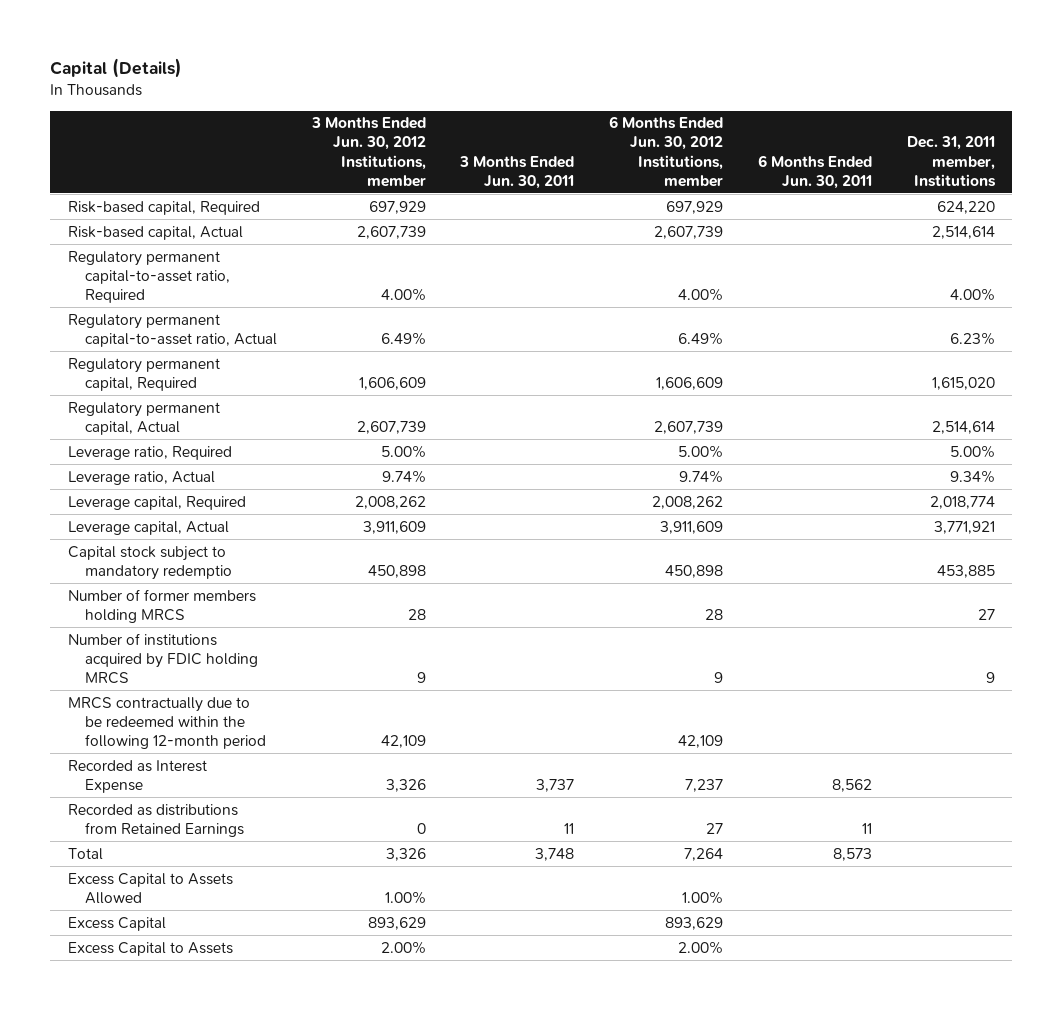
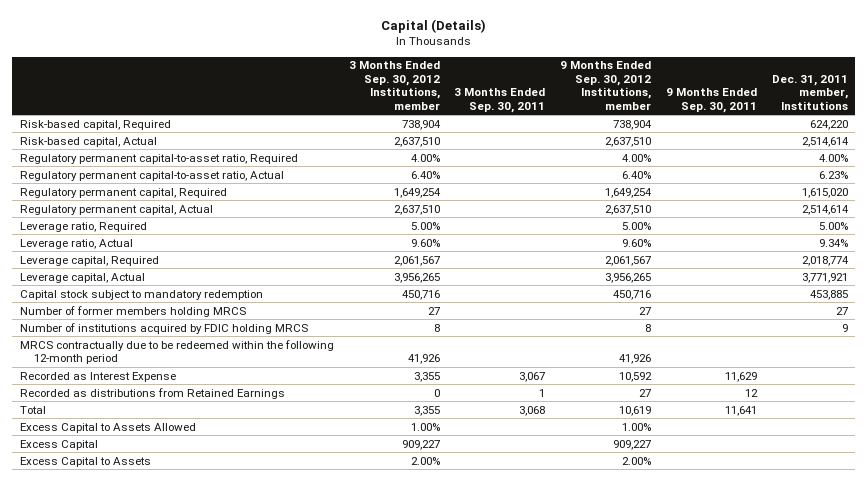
- | 3 Months Ended Jun. 30, 2012 Institutions, member | 3 Months Ended Jun. 30, 2011 | 6 Months Ended Jun. 30, 2012 Institutions, member | 6 Months Ended Jun. 30, 2011 | Dec. 31, 2011 member, Institutions
+ | 3 Months Ended Sep. 30, 2012 Institutions, member | 3 Months Ended Sep. 30, 2011 | 9 Months Ended Sep. 30, 2012 Institutions, member | 9 Months Ended Sep. 30, 2011 | Dec. 31, 2011 member, Institutions
- Capital stock subject to mandatory redemptio | 450,898 | | 450,898 | | 453,885
+ Capital stock subject to mandatory redemption | 450,716 | | 450,716 | | 453,885

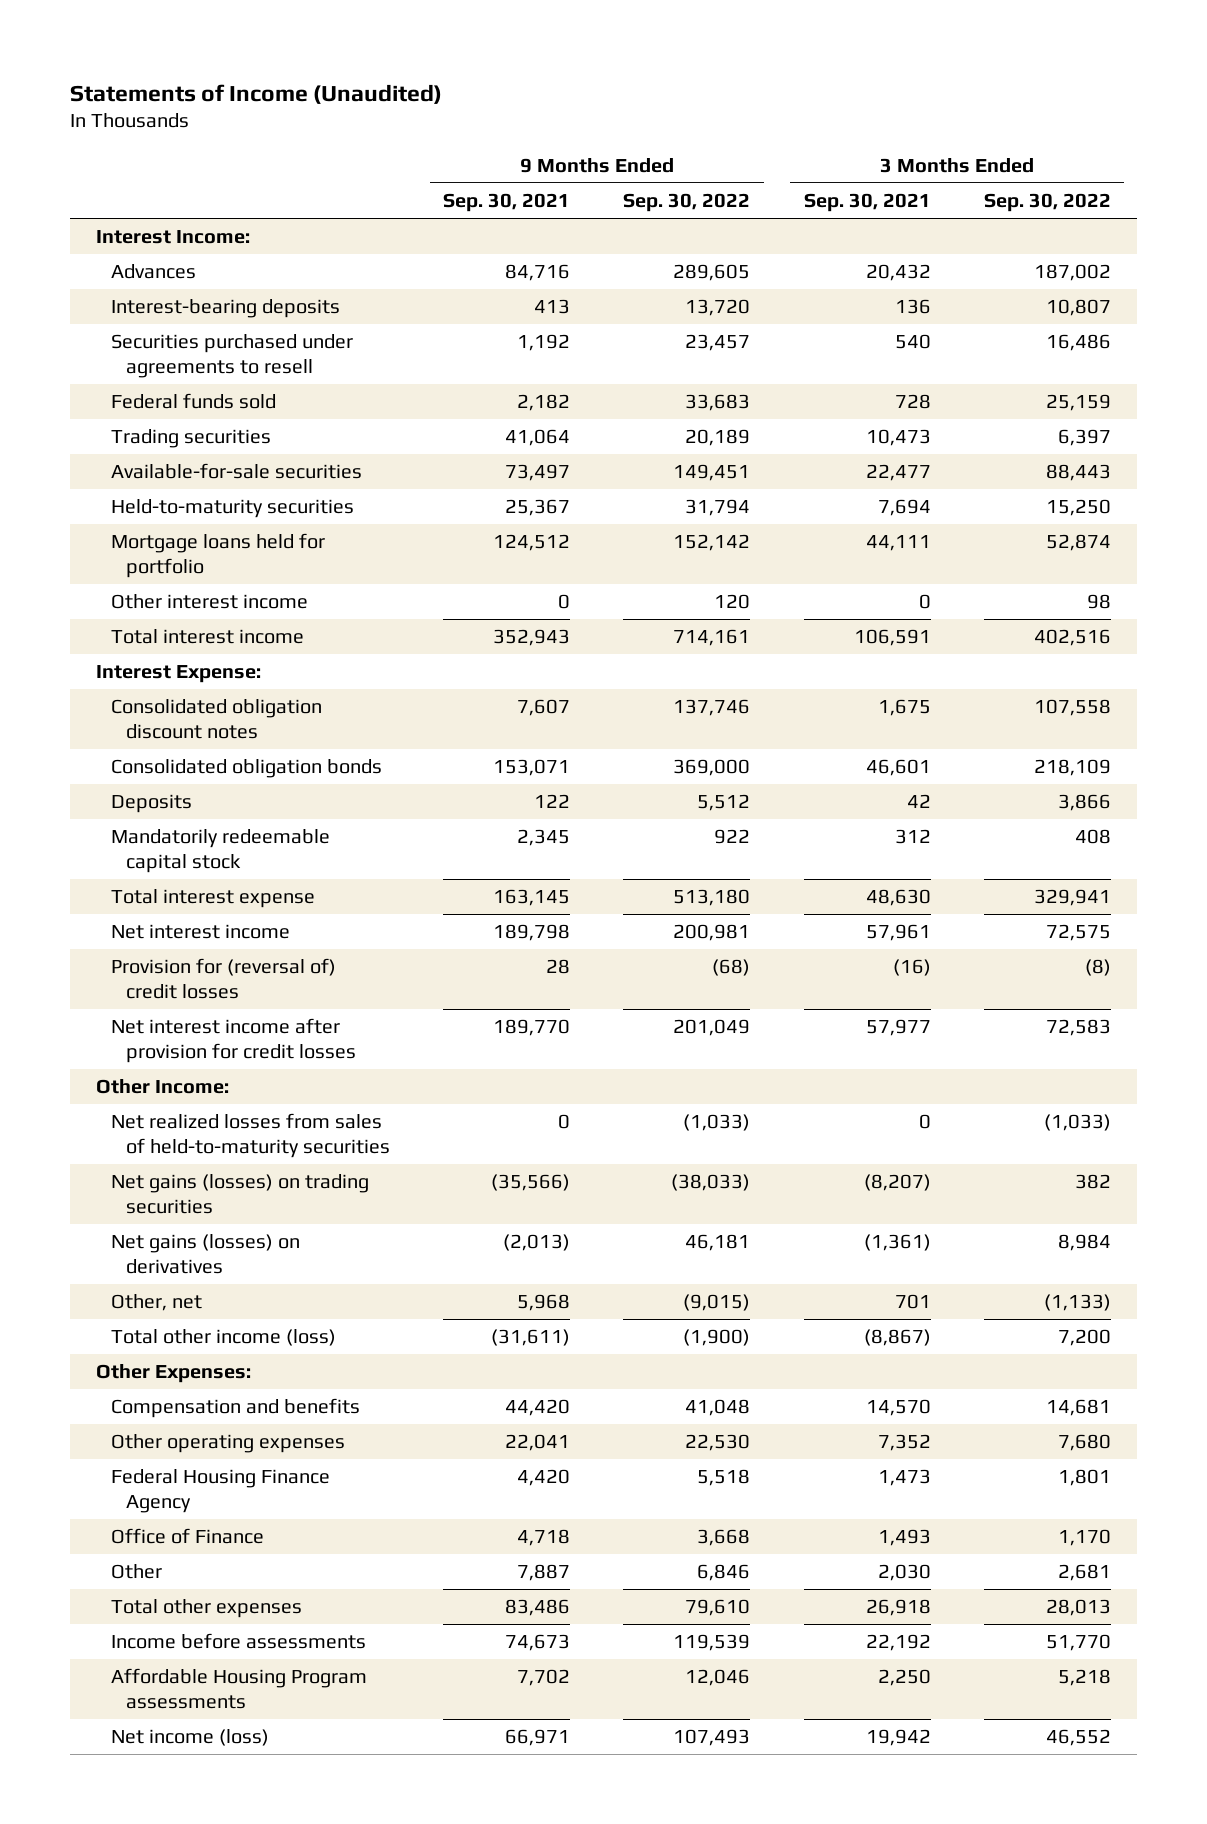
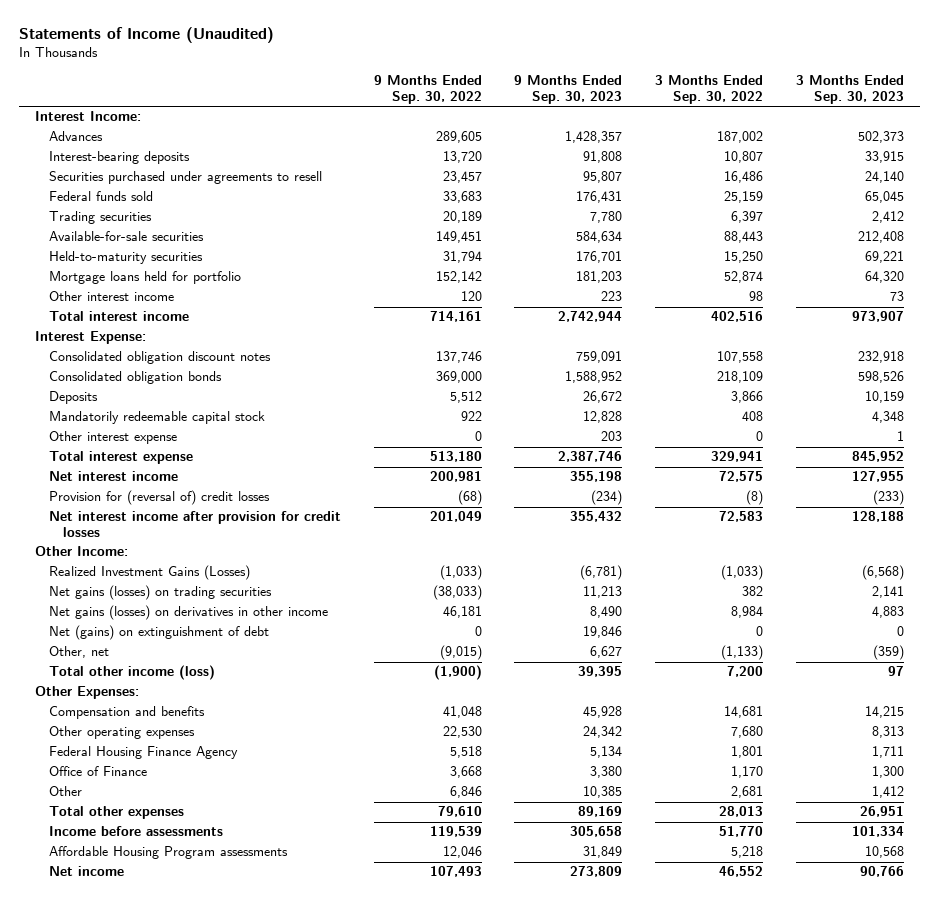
- | 9 Months Ended Sep. 30, 2021 | 9 Months Ended Sep. 30, 2022 | 3 Months Ended Sep. 30, 2021 | 3 Months Ended Sep. 30, 2022
+ | 9 Months Ended Sep. 30, 2022 | 9 Months Ended Sep. 30, 2023 | 3 Months Ended Sep. 30, 2022 | 3 Months Ended Sep. 30, 2023
+ Other interest expense | 0 | 203 | 0 | 1
- Net realized losses from sales of held-to-maturity securities | 0 | (1,033) | 0 | (1,033)
+ Realized Investment Gains (Losses) | (1,033) | (6,781) | (1,033) | (6,568)
- Net gains (losses) on derivatives | (2,013) | 46,181 | (1,361) | 8,984
+ Net gains (losses) on derivatives in other income | 46,181 | 8,490 | 8,984 | 4,883
+ Net (gains) on extinguishment of debt | 0 | 19,846 | 0 | 0
- Net income (loss) | 66,971 | 107,493 | 19,942 | 46,552
+ Net income | 107,493 | 273,809 | 46,552 | 90,766

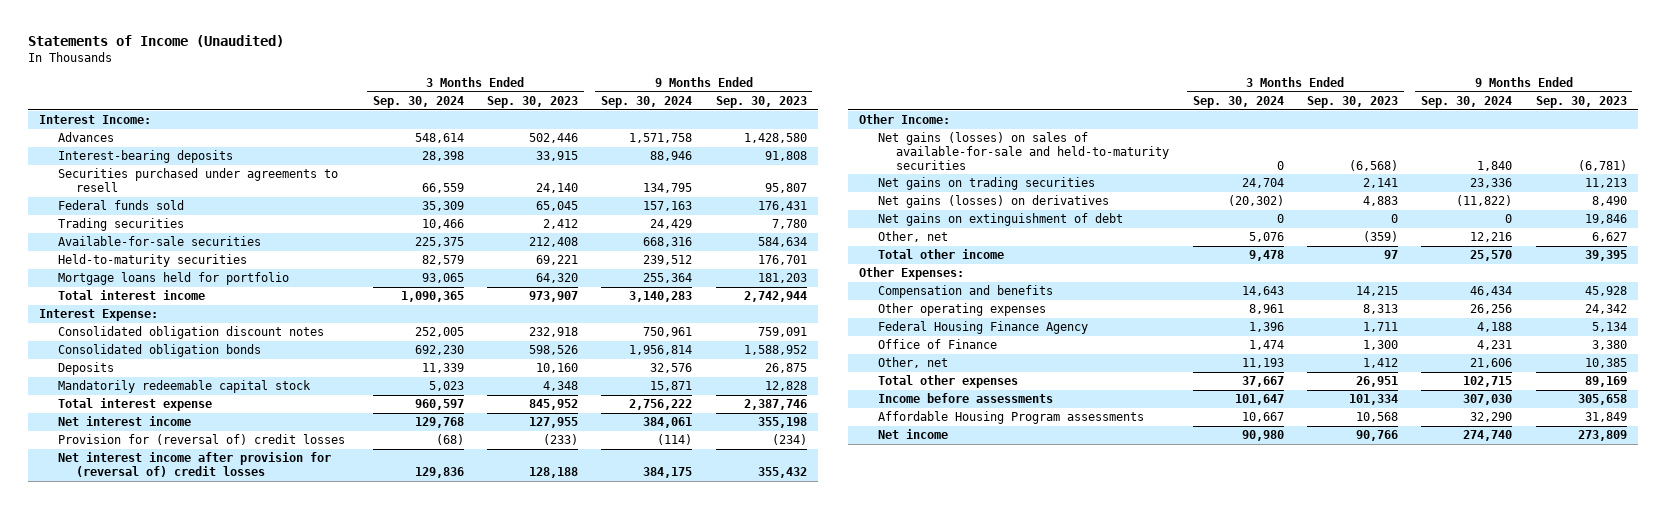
- | 9 Months Ended Sep. 30, 2022 | 9 Months Ended Sep. 30, 2023 | 3 Months Ended Sep. 30, 2022 | 3 Months Ended Sep. 30, 2023
+ | 3 Months Ended Sep. 30, 2024 | 3 Months Ended Sep. 30, 2023 | 9 Months Ended Sep. 30, 2024 | 9 Months Ended Sep. 30, 2023
- Advances | 289,605 | 1,428,357 | 187,002 | 502,373
+ Advances | 548,614 | 502,446 | 1,571,758 | 1,428,580
- Other interest income | 120 | 223 | 98 | 73
- Deposits | 5,512 | 26,672 | 3,866 | 10,159
+ Deposits | 11,339 | 10,160 | 32,576 | 26,875
- Other interest expense | 0 | 203 | 0 | 1
- Net interest income after provision for credit losses | 201,049 | 355,432 | 72,583 | 128,188
+ Net interest income after provision for (reversal of) credit losses | 129,836 | 128,188 | 384,175 | 355,432
- Realized Investment Gains (Losses) | (1,033) | (6,781) | (1,033) | (6,568)
- Net gains (losses) on trading securities | (38,033) | 11,213 | 382 | 2,141
- Net gains (losses) on derivatives in other income | 46,181 | 8,490 | 8,984 | 4,883
- Net (gains) on extinguishment of debt | 0 | 19,846 | 0 | 0
+ Net gains (losses) on sales of available-for-sale and held-to-maturity securities | 0 | (6,568) | 1,840 | (6,781)
+ Net gains on trading securities | 24,704 | 2,141 | 23,336 | 11,213
+ Net gains (losses) on derivatives | (20,302) | 4,883 | (11,822) | 8,490
+ Net gains on extinguishment of debt | 0 | 0 | 0 | 19,846
- Total other income (loss) | (1,900) | 39,395 | 7,200 | 97
+ Total other income | 9,478 | 97 | 25,570 | 39,395
- Other | 6,846 | 10,385 | 2,681 | 1,412
+ Other, net | 11,193 | 1,412 | 21,606 | 10,385

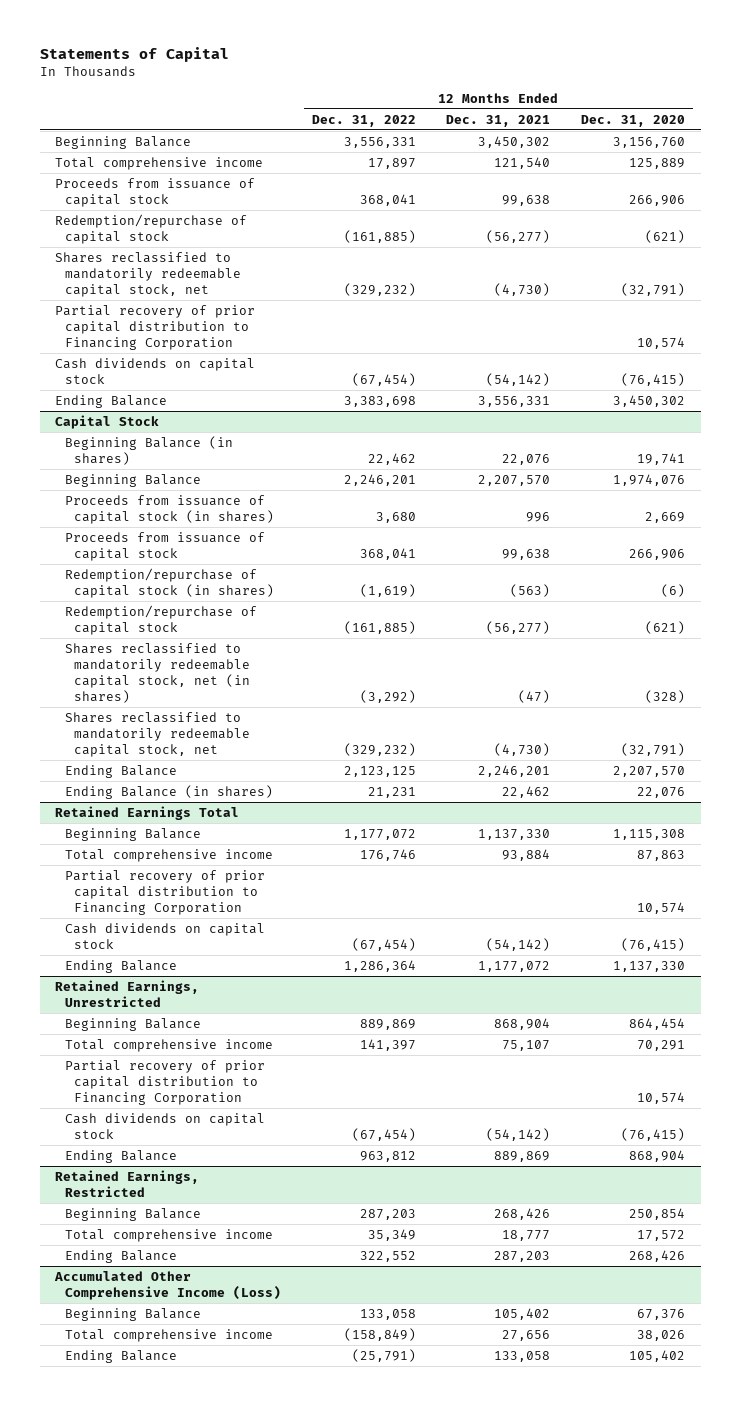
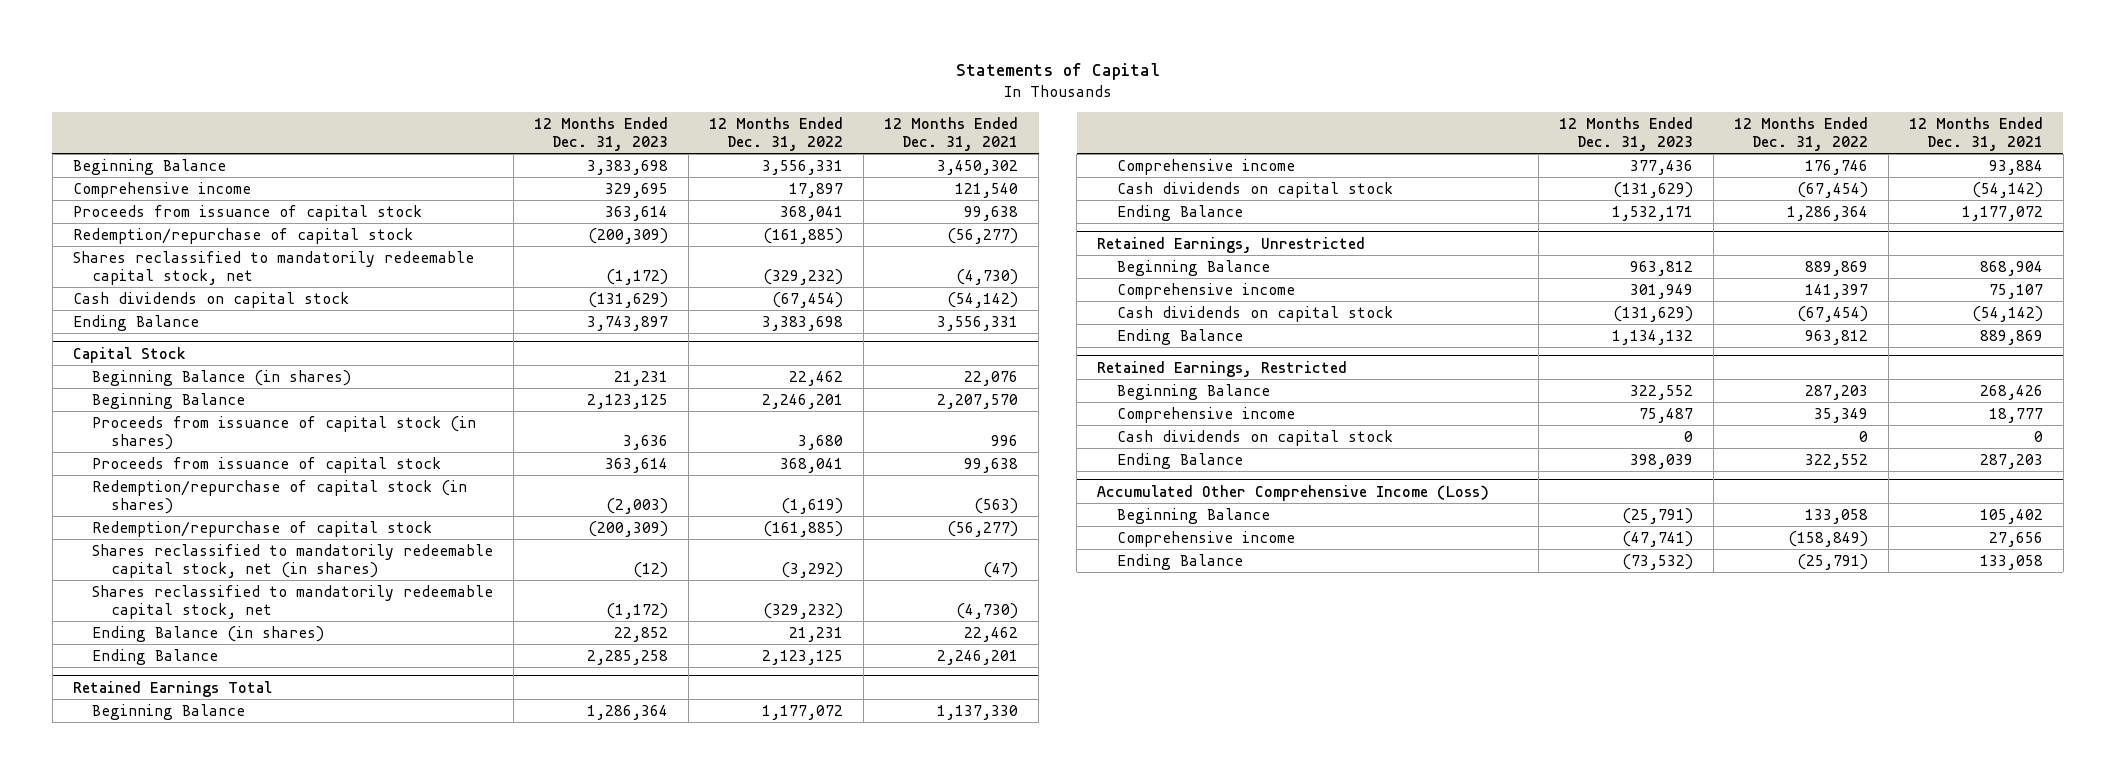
- | 12 Months Ended Dec. 31, 2022 | 12 Months Ended Dec. 31, 2021 | 12 Months Ended Dec. 31, 2020
+ | 12 Months Ended Dec. 31, 2023 | 12 Months Ended Dec. 31, 2022 | 12 Months Ended Dec. 31, 2021
- Total comprehensive income | 17,897 | 121,540 | 125,889
+ Comprehensive income | 329,695 | 17,897 | 121,540
- Partial recovery of prior capital distribution to Financing Corporation | | | 10,574
@ Capital Stock
moved down: Ending Balance | 2,285,258 | 2,123,125 | 2,246,201
@ Retained Earnings Total
- Total comprehensive income | 176,746 | 93,884 | 87,863
- Partial recovery of prior capital distribution to Financing Corporation | | | 10,574
+ Comprehensive income | 377,436 | 176,746 | 93,884
@ Retained Earnings, Unrestricted
- Total comprehensive income | 141,397 | 75,107 | 70,291
- Partial recovery of prior capital distribution to Financing Corporation | | | 10,574
+ Comprehensive income | 301,949 | 141,397 | 75,107
@ Retained Earnings, Restricted
- Total comprehensive income | 35,349 | 18,777 | 17,572
+ Comprehensive income | 75,487 | 35,349 | 18,777
+ Cash dividends on capital stock | 0 | 0 | 0
@ Accumulated Other Comprehensive Income (Loss)
- Total comprehensive income | (158,849) | 27,656 | 38,026
+ Comprehensive income | (47,741) | (158,849) | 27,656

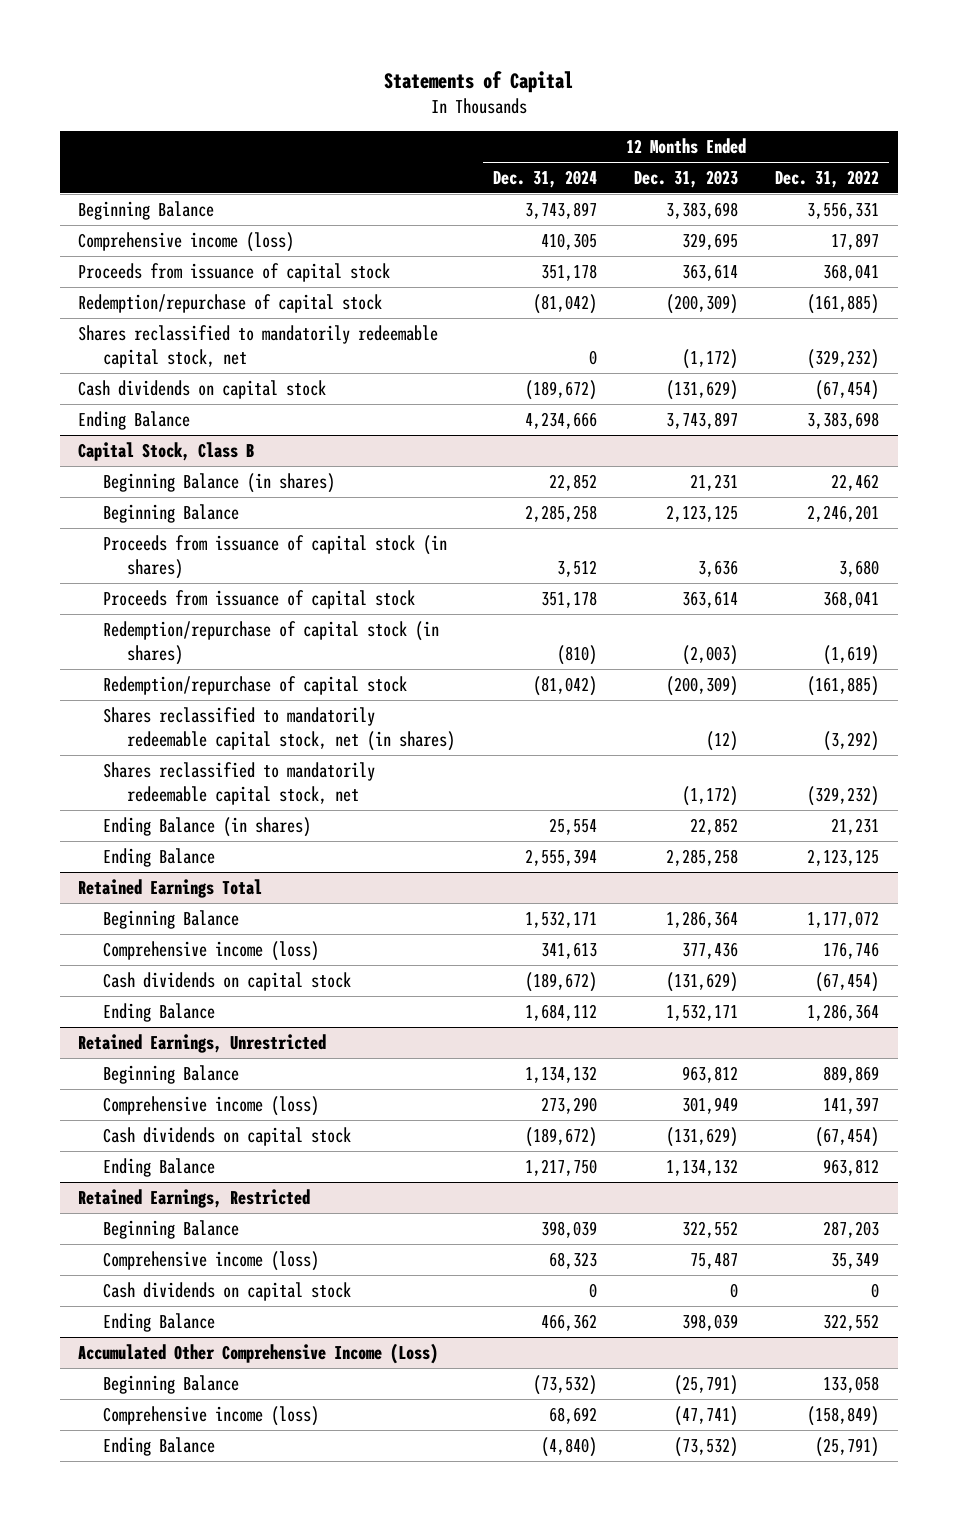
- | 12 Months Ended Dec. 31, 2023 | 12 Months Ended Dec. 31, 2022 | 12 Months Ended Dec. 31, 2021
+ | 12 Months Ended Dec. 31, 2024 | 12 Months Ended Dec. 31, 2023 | 12 Months Ended Dec. 31, 2022
- Comprehensive income | 329,695 | 17,897 | 121,540
+ Comprehensive income (loss) | 410,305 | 329,695 | 17,897
- Capital Stock
+ Capital Stock, Class B
@ Retained Earnings Total
- Comprehensive income | 377,436 | 176,746 | 93,884
+ Comprehensive income (loss) | 341,613 | 377,436 | 176,746
@ Retained Earnings, Unrestricted
- Comprehensive income | 301,949 | 141,397 | 75,107
+ Comprehensive income (loss) | 273,290 | 301,949 | 141,397
@ Retained Earnings, Restricted
- Comprehensive income | 75,487 | 35,349 | 18,777
+ Comprehensive income (loss) | 68,323 | 75,487 | 35,349
@ Accumulated Other Comprehensive Income (Loss)
- Comprehensive income | (47,741) | (158,849) | 27,656
+ Comprehensive income (loss) | 68,692 | (47,741) | (158,849)

